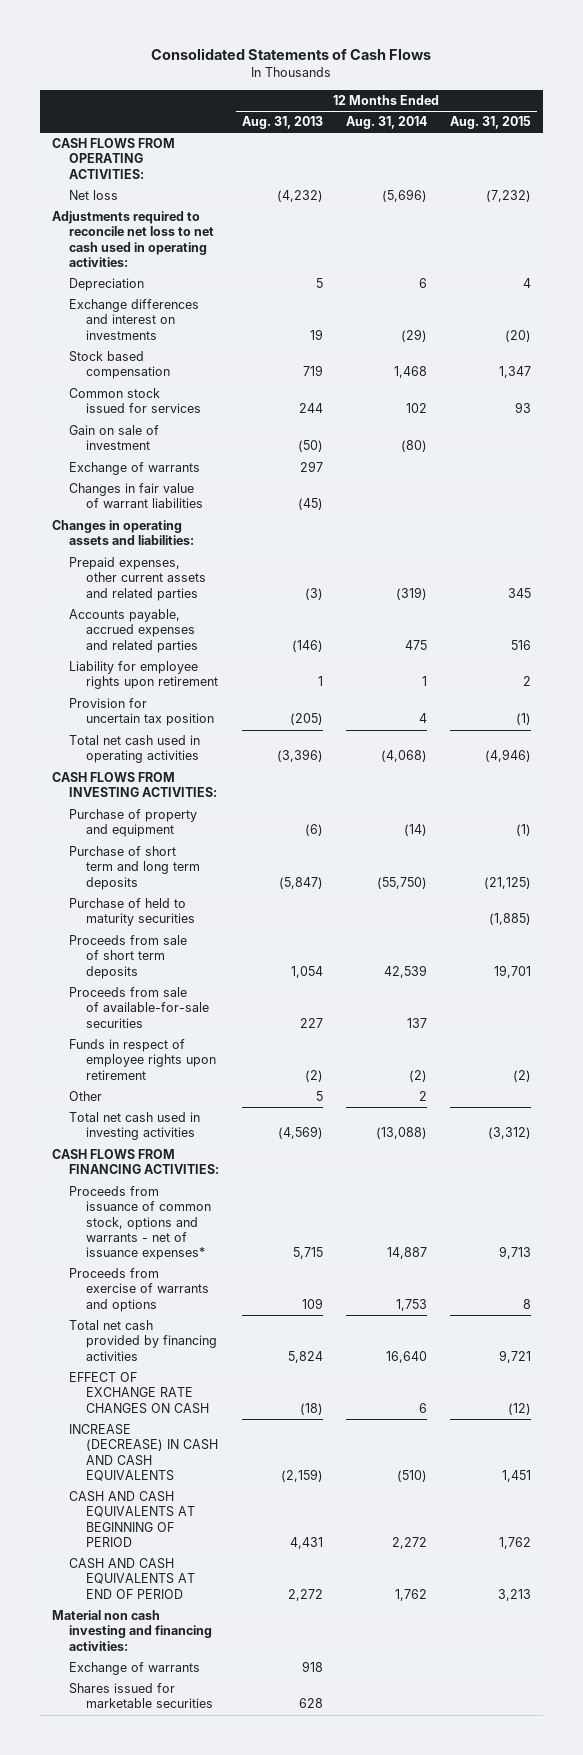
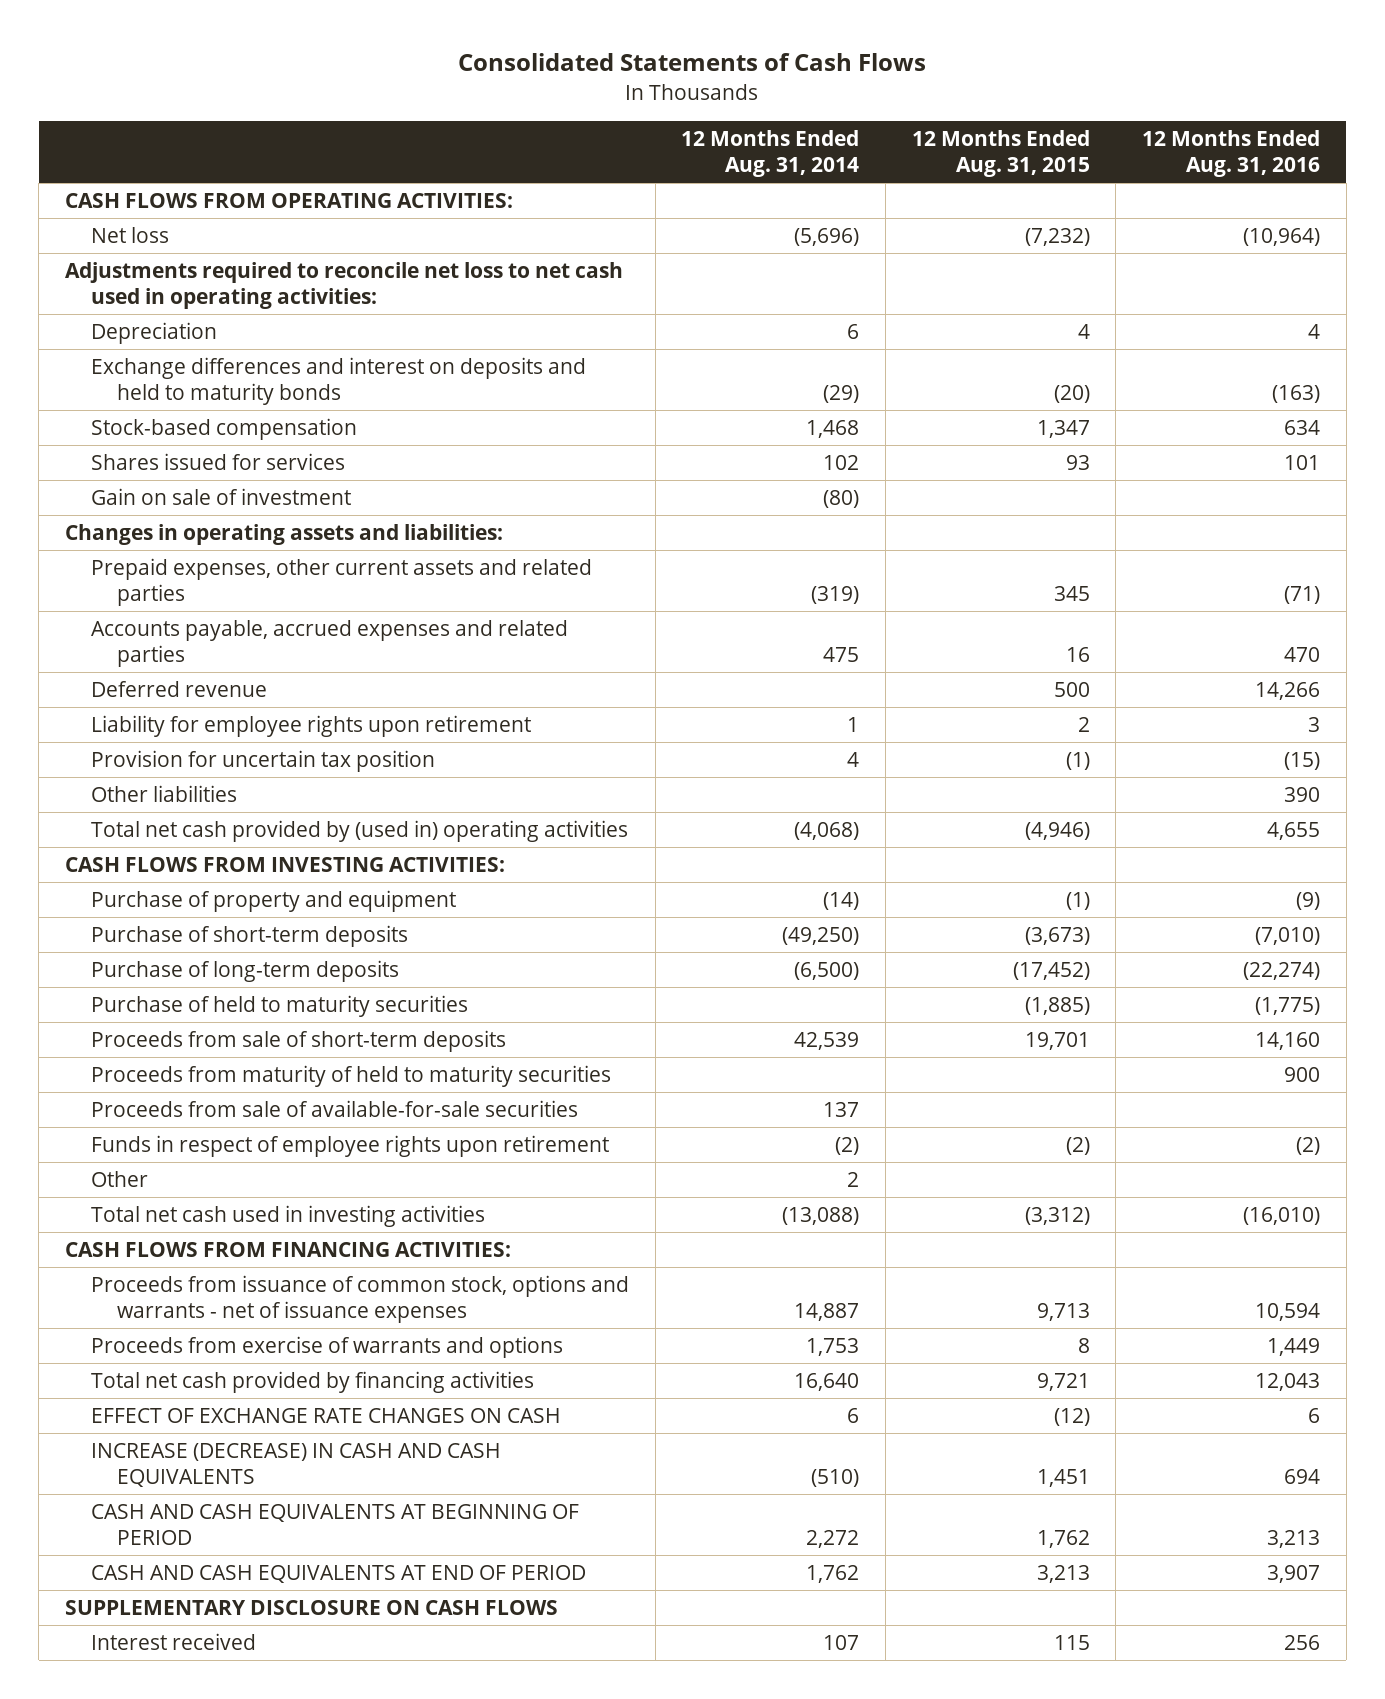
- | 12 Months Ended Aug. 31, 2013 | 12 Months Ended Aug. 31, 2014 | 12 Months Ended Aug. 31, 2015
+ | 12 Months Ended Aug. 31, 2014 | 12 Months Ended Aug. 31, 2015 | 12 Months Ended Aug. 31, 2016
- Exchange differences and interest on investments | 19 | (29) | (20)
- Stock based compensation | 719 | 1,468 | 1,347
- Common stock issued for services | 244 | 102 | 93
+ Exchange differences and interest on deposits and held to maturity bonds | (29) | (20) | (163)
+ Stock-based compensation | 1,468 | 1,347 | 634
+ Shares issued for services | 102 | 93 | 101
- Exchange of warrants | 297 | |
- Changes in fair value of warrant liabilities | (45) | |
- Accounts payable, accrued expenses and related parties | (146) | 475 | 516
+ Accounts payable, accrued expenses and related parties | 475 | 16 | 470
+ Deferred revenue | | 500 | 14,266
- Total net cash used in operating activities | (3,396) | (4,068) | (4,946)
+ Other liabilities | | | 390
+ Total net cash provided by (used in) operating activities | (4,068) | (4,946) | 4,655
- Purchase of short term and long term deposits | (5,847) | (55,750) | (21,125)
+ Purchase of short-term deposits | (49,250) | (3,673) | (7,010)
+ Purchase of long-term deposits | (6,500) | (17,452) | (22,274)
- Proceeds from sale of short term deposits | 1,054 | 42,539 | 19,701
+ Proceeds from sale of short-term deposits | 42,539 | 19,701 | 14,160
+ Proceeds from maturity of held to maturity securities | | | 900
- Proceeds from issuance of common stock, options and warrants - net of issuance expenses* | 5,715 | 14,887 | 9,713
+ Proceeds from issuance of common stock, options and warrants - net of issuance expenses | 14,887 | 9,713 | 10,594
- Material non cash investing and financing activities:
- Exchange of warrants | 918 | |
- Shares issued for marketable securities | 628 | |
+ SUPPLEMENTARY DISCLOSURE ON CASH FLOWS
+ Interest received | 107 | 115 | 256

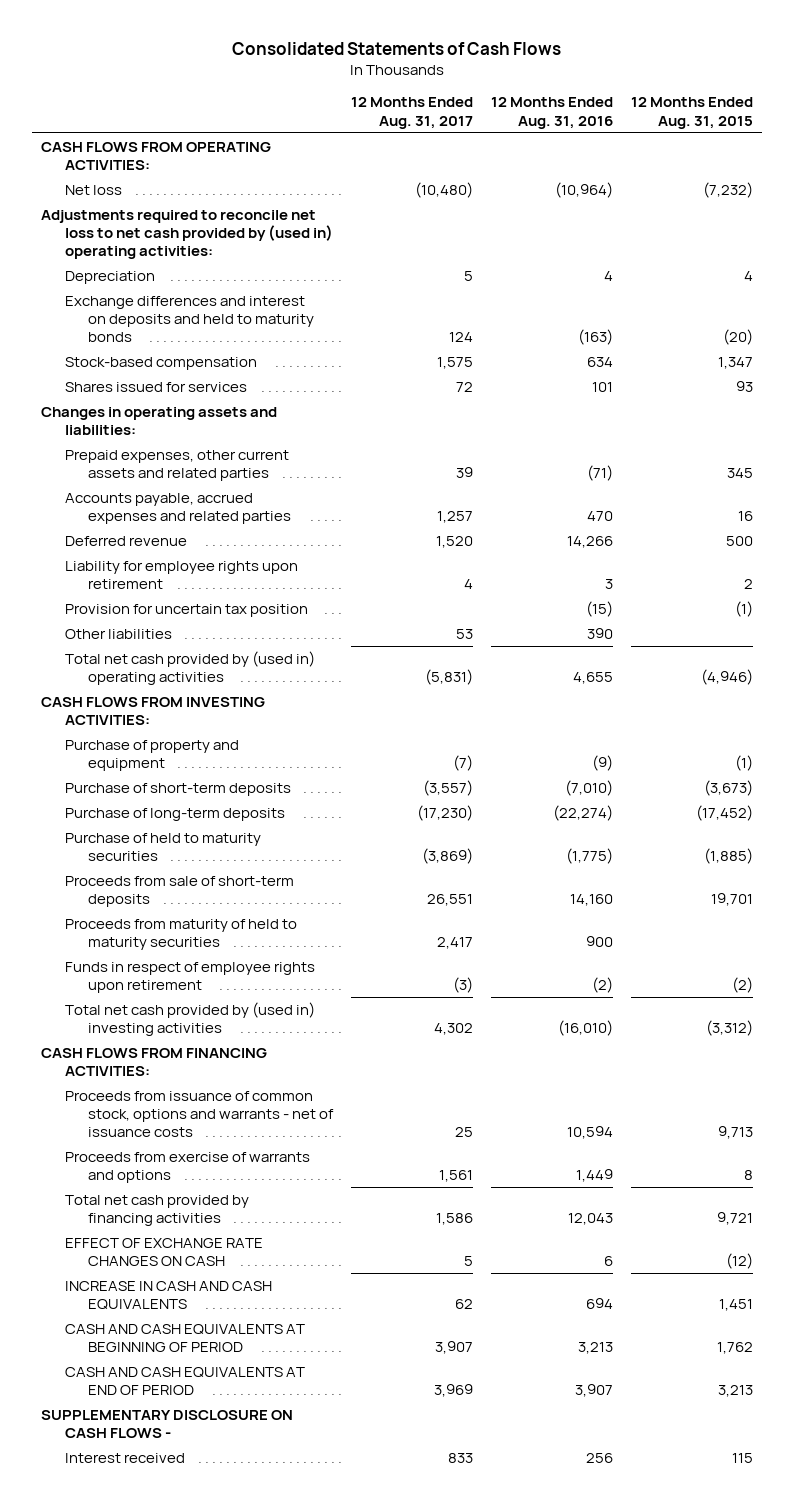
- | 12 Months Ended Aug. 31, 2014 | 12 Months Ended Aug. 31, 2015 | 12 Months Ended Aug. 31, 2016
+ | 12 Months Ended Aug. 31, 2017 | 12 Months Ended Aug. 31, 2016 | 12 Months Ended Aug. 31, 2015
- Adjustments required to reconcile net loss to net cash used in operating activities:
+ Adjustments required to reconcile net loss to net cash provided by (used in) operating activities:
- Gain on sale of investment | (80) | |
- Proceeds from sale of available-for-sale securities | 137 | |
- Other | 2 | |
- Total net cash used in investing activities | (13,088) | (3,312) | (16,010)
+ Total net cash provided by (used in) investing activities | 4,302 | (16,010) | (3,312)
- Proceeds from issuance of common stock, options and warrants - net of issuance expenses | 14,887 | 9,713 | 10,594
+ Proceeds from issuance of common stock, options and warrants - net of issuance costs | 25 | 10,594 | 9,713
- INCREASE (DECREASE) IN CASH AND CASH EQUIVALENTS | (510) | 1,451 | 694
+ INCREASE IN CASH AND CASH EQUIVALENTS | 62 | 694 | 1,451
- SUPPLEMENTARY DISCLOSURE ON CASH FLOWS
+ SUPPLEMENTARY DISCLOSURE ON CASH FLOWS -

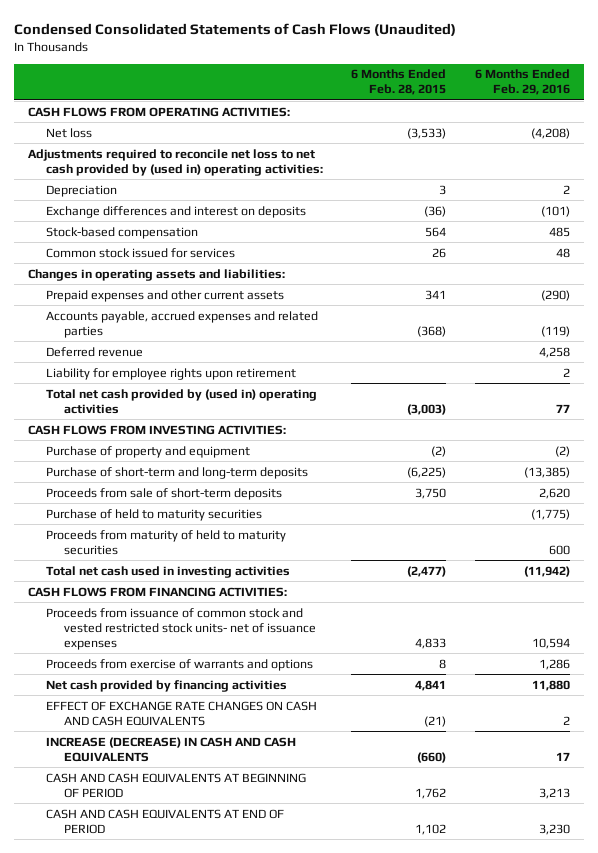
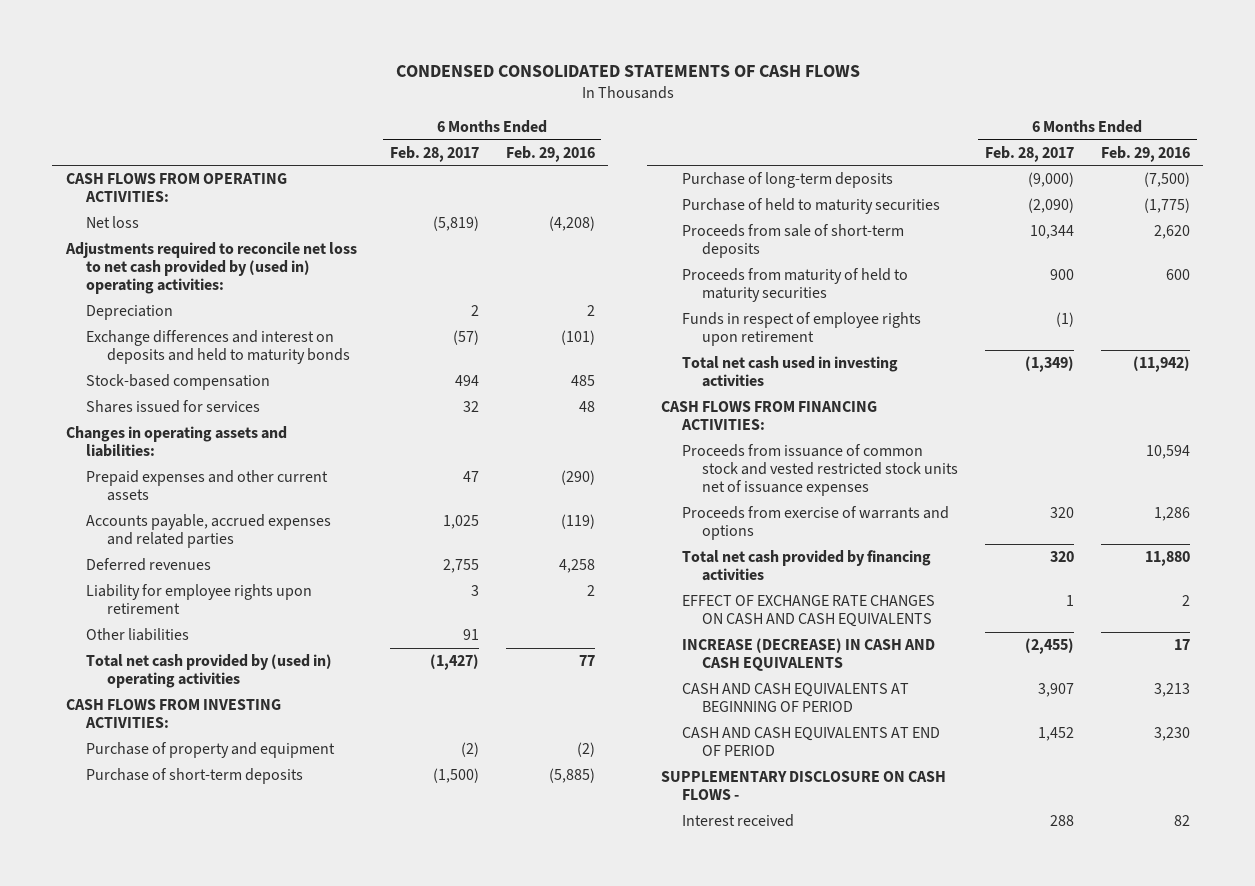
- Condensed Consolidated Statements of Cash Flows (Unaudited)
+ CONDENSED CONSOLIDATED STATEMENTS OF CASH FLOWS
- | 6 Months Ended Feb. 28, 2015 | 6 Months Ended Feb. 29, 2016
+ | 6 Months Ended Feb. 28, 2017 | 6 Months Ended Feb. 29, 2016
- Exchange differences and interest on deposits | (36) | (101)
+ Exchange differences and interest on deposits and held to maturity bonds | (57) | (101)
- Common stock issued for services | 26 | 48
+ Shares issued for services | 32 | 48
- Deferred revenue | | 4,258
+ Deferred revenues | 2,755 | 4,258
+ Other liabilities | 91 |
- Purchase of short-term and long-term deposits | (6,225) | (13,385)
+ Purchase of short-term deposits | (1,500) | (5,885)
+ Purchase of long-term deposits | (9,000) | (7,500)
moved down: Proceeds from sale of short-term deposits | 10,344 | 2,620
+ Funds in respect of employee rights upon retirement | (1) |
- Proceeds from issuance of common stock and vested restricted stock units- net of issuance expenses | 4,833 | 10,594
+ Proceeds from issuance of common stock and vested restricted stock units net of issuance expenses | | 10,594
- Net cash provided by financing activities | 4,841 | 11,880
+ Total net cash provided by financing activities | 320 | 11,880
+ SUPPLEMENTARY DISCLOSURE ON CASH FLOWS -
+ Interest received | 288 | 82

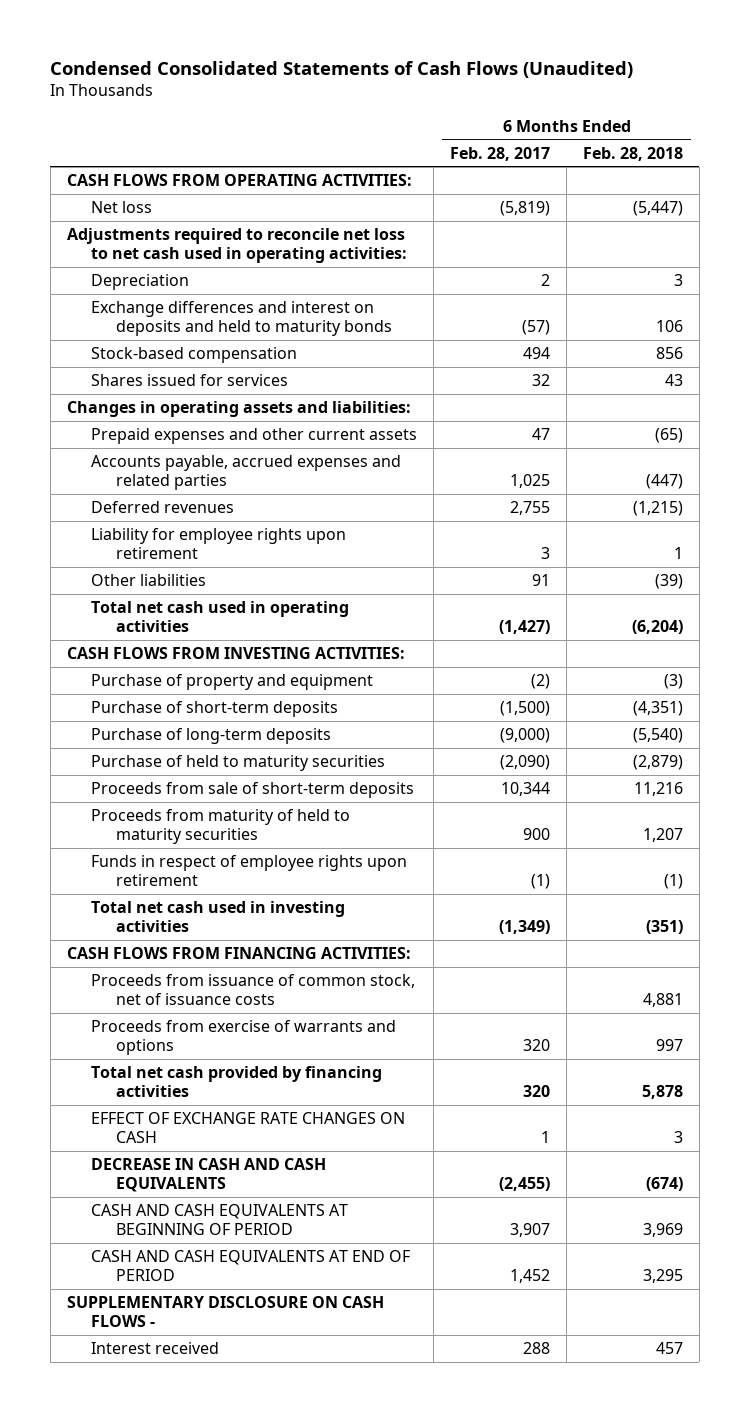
- CONDENSED CONSOLIDATED STATEMENTS OF CASH FLOWS
+ Condensed Consolidated Statements of Cash Flows (Unaudited)
- | 6 Months Ended Feb. 28, 2017 | 6 Months Ended Feb. 29, 2016
+ | 6 Months Ended Feb. 28, 2017 | 6 Months Ended Feb. 28, 2018
- Adjustments required to reconcile net loss to net cash provided by (used in) operating activities:
+ Adjustments required to reconcile net loss to net cash used in operating activities:
- Total net cash provided by (used in) operating activities | (1,427) | 77
+ Total net cash used in operating activities | (1,427) | (6,204)
- Proceeds from issuance of common stock and vested restricted stock units net of issuance expenses | | 10,594
+ Proceeds from issuance of common stock, net of issuance costs | | 4,881
- EFFECT OF EXCHANGE RATE CHANGES ON CASH AND CASH EQUIVALENTS | 1 | 2
- INCREASE (DECREASE) IN CASH AND CASH EQUIVALENTS | (2,455) | 17
+ EFFECT OF EXCHANGE RATE CHANGES ON CASH | 1 | 3
+ DECREASE IN CASH AND CASH EQUIVALENTS | (2,455) | (674)

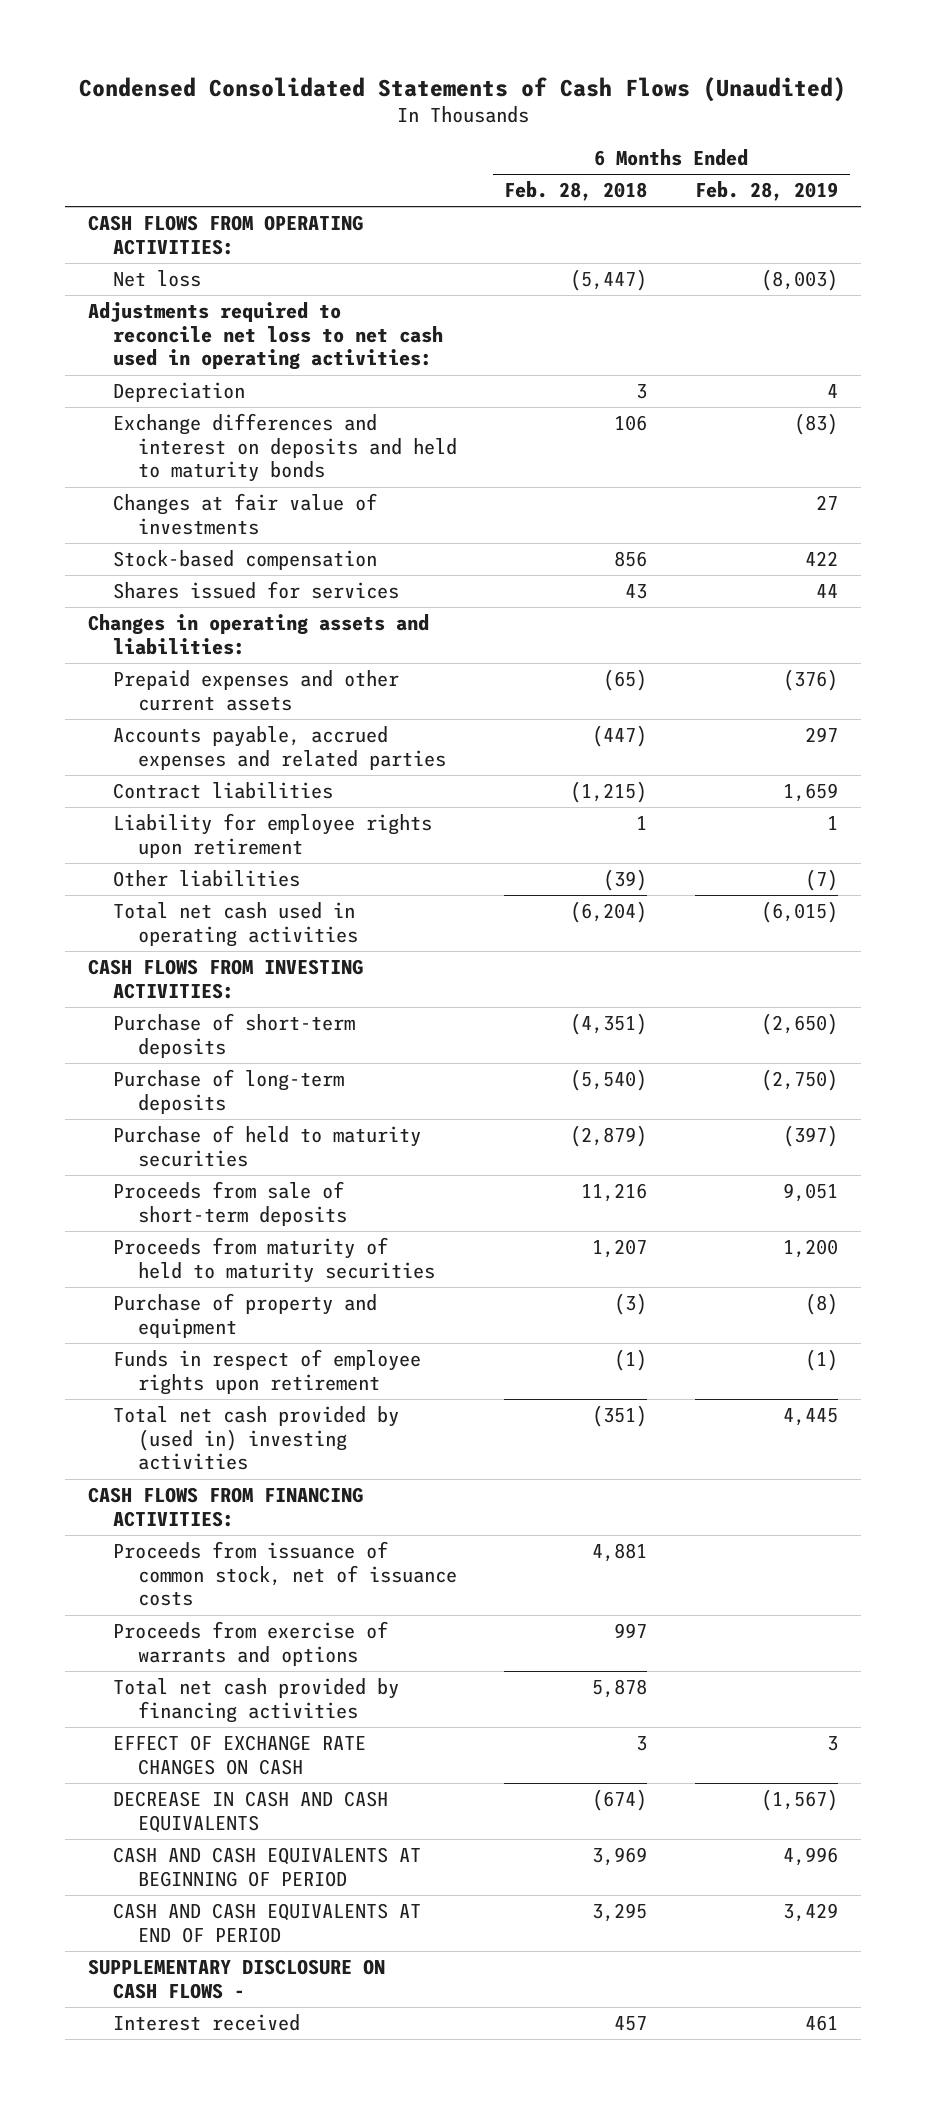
- | 6 Months Ended Feb. 28, 2017 | 6 Months Ended Feb. 28, 2018
+ | 6 Months Ended Feb. 28, 2018 | 6 Months Ended Feb. 28, 2019
+ Changes at fair value of investments | | 27
- Deferred revenues | 2,755 | (1,215)
+ Contract liabilities | (1,215) | 1,659
moved down: Purchase of property and equipment | (3) | (8)
- Total net cash used in investing activities | (1,349) | (351)
+ Total net cash provided by (used in) investing activities | (351) | 4,445

